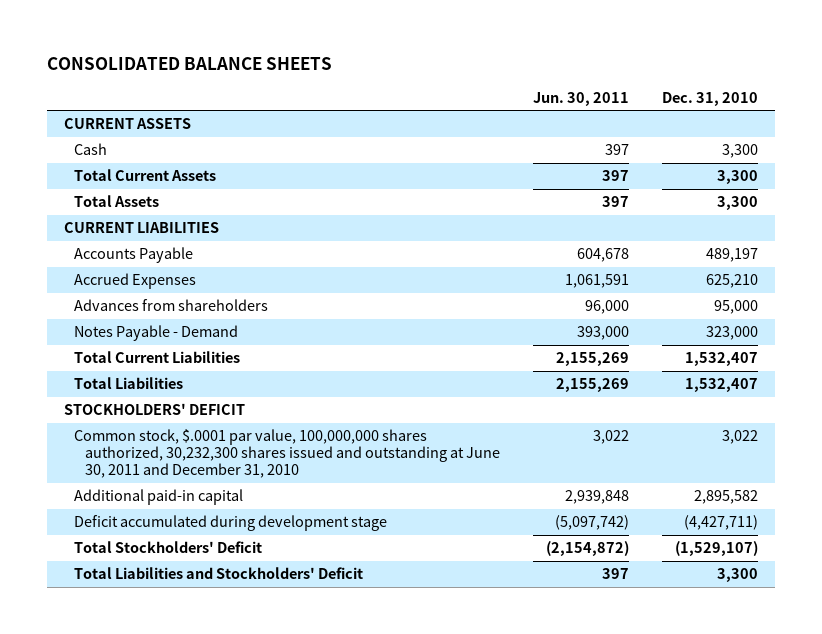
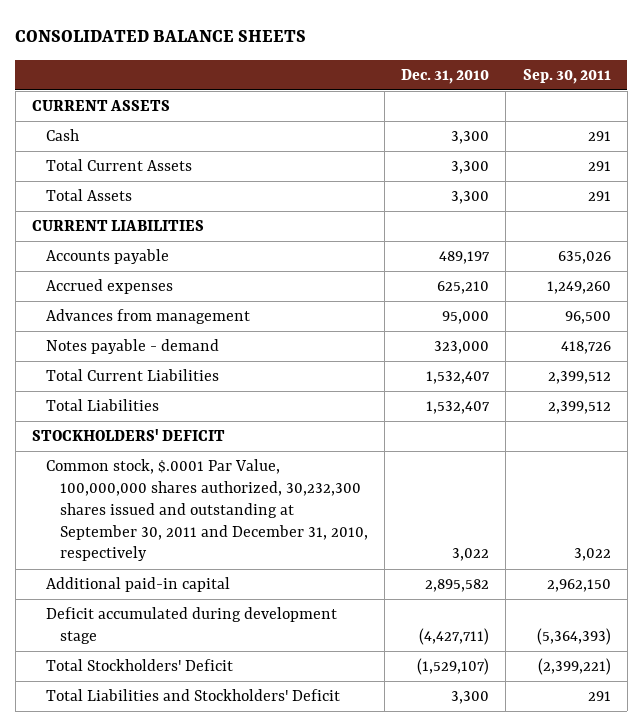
- | Jun. 30, 2011 | Dec. 31, 2010
+ | Dec. 31, 2010 | Sep. 30, 2011
- Accounts Payable | 604,678 | 489,197
- Accrued Expenses | 1,061,591 | 625,210
- Advances from shareholders | 96,000 | 95,000
- Notes Payable - Demand | 393,000 | 323,000
+ Accounts payable | 489,197 | 635,026
+ Accrued expenses | 625,210 | 1,249,260
+ Advances from management | 95,000 | 96,500
+ Notes payable - demand | 323,000 | 418,726
- Common stock, $.0001 par value, 100,000,000 shares authorized, 30,232,300 shares issued and outstanding at June 30, 2011 and December 31, 2010 | 3,022 | 3,022
+ Common stock, $.0001 Par Value, 100,000,000 shares authorized, 30,232,300 shares issued and outstanding at September 30, 2011 and December 31, 2010, respectively | 3,022 | 3,022

